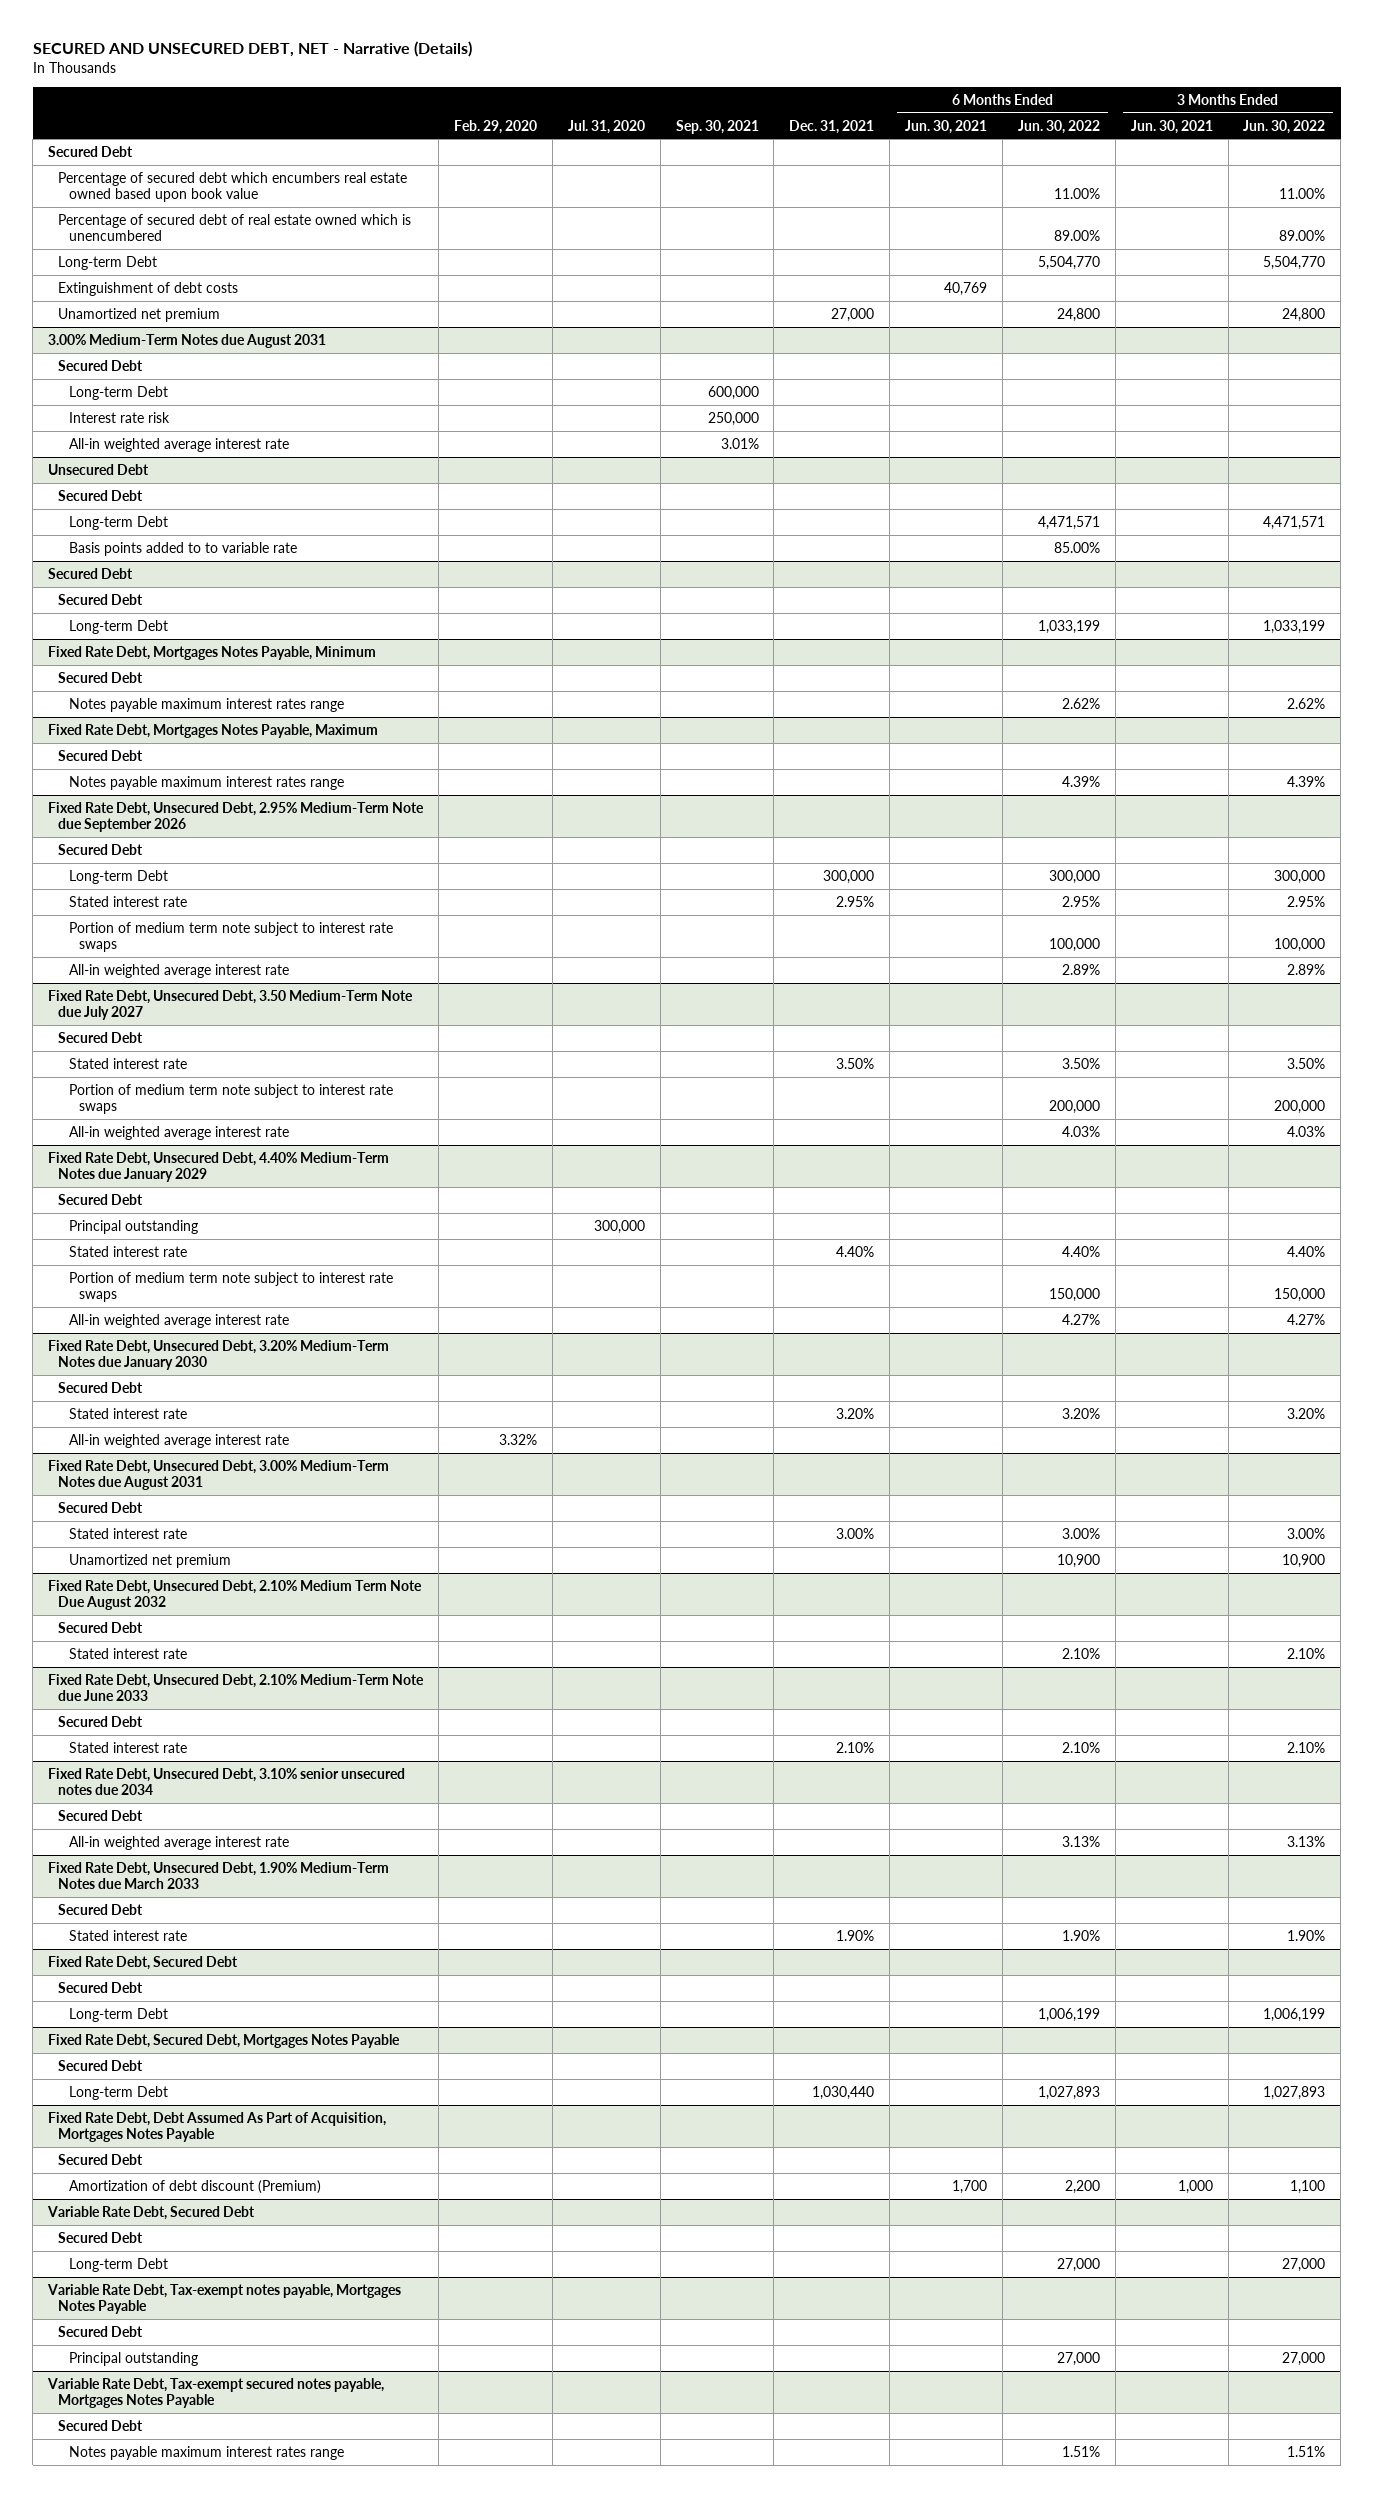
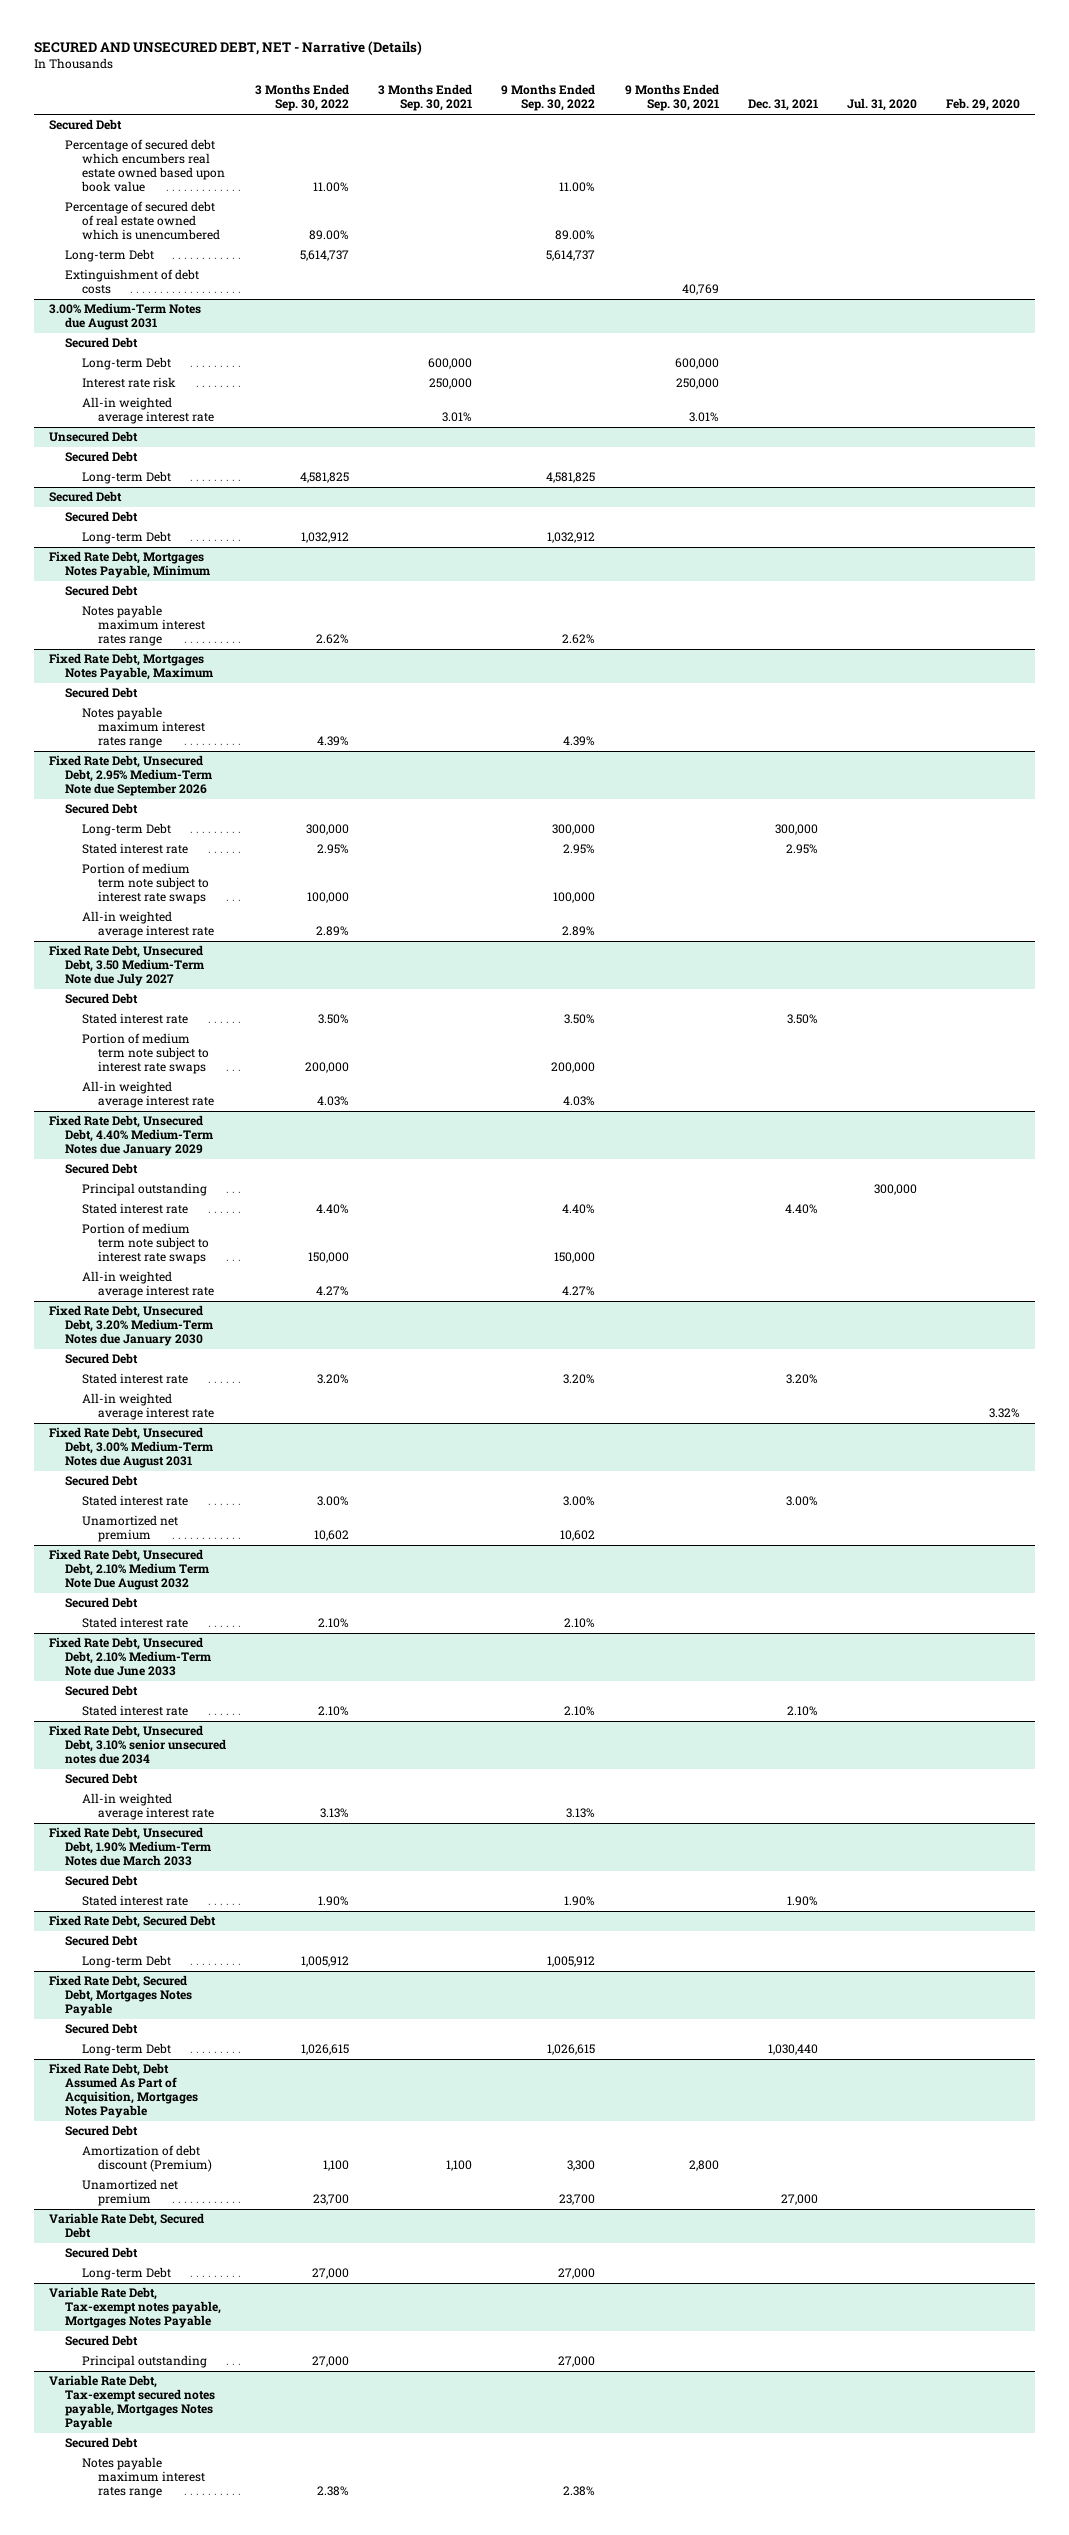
- | Feb. 29, 2020 | Jul. 31, 2020 | Sep. 30, 2021 | Dec. 31, 2021 | 6 Months Ended Jun. 30, 2021 | 6 Months Ended Jun. 30, 2022 | 3 Months Ended Jun. 30, 2021 | 3 Months Ended Jun. 30, 2022
+ | 3 Months Ended Sep. 30, 2022 | 3 Months Ended Sep. 30, 2021 | 9 Months Ended Sep. 30, 2022 | 9 Months Ended Sep. 30, 2021 | Dec. 31, 2021 | Jul. 31, 2020 | Feb. 29, 2020
- Unamortized net premium | | | | 27,000 | | 24,800 | | 24,800
@ Unsecured Debt
- Basis points added to to variable rate | | | | | | 85.00% | |
@ Fixed Rate Debt, Debt Assumed As Part of Acquisition, Mortgages Notes Payable
+ Unamortized net premium | 23,700 | | 23,700 | | 27,000 | |

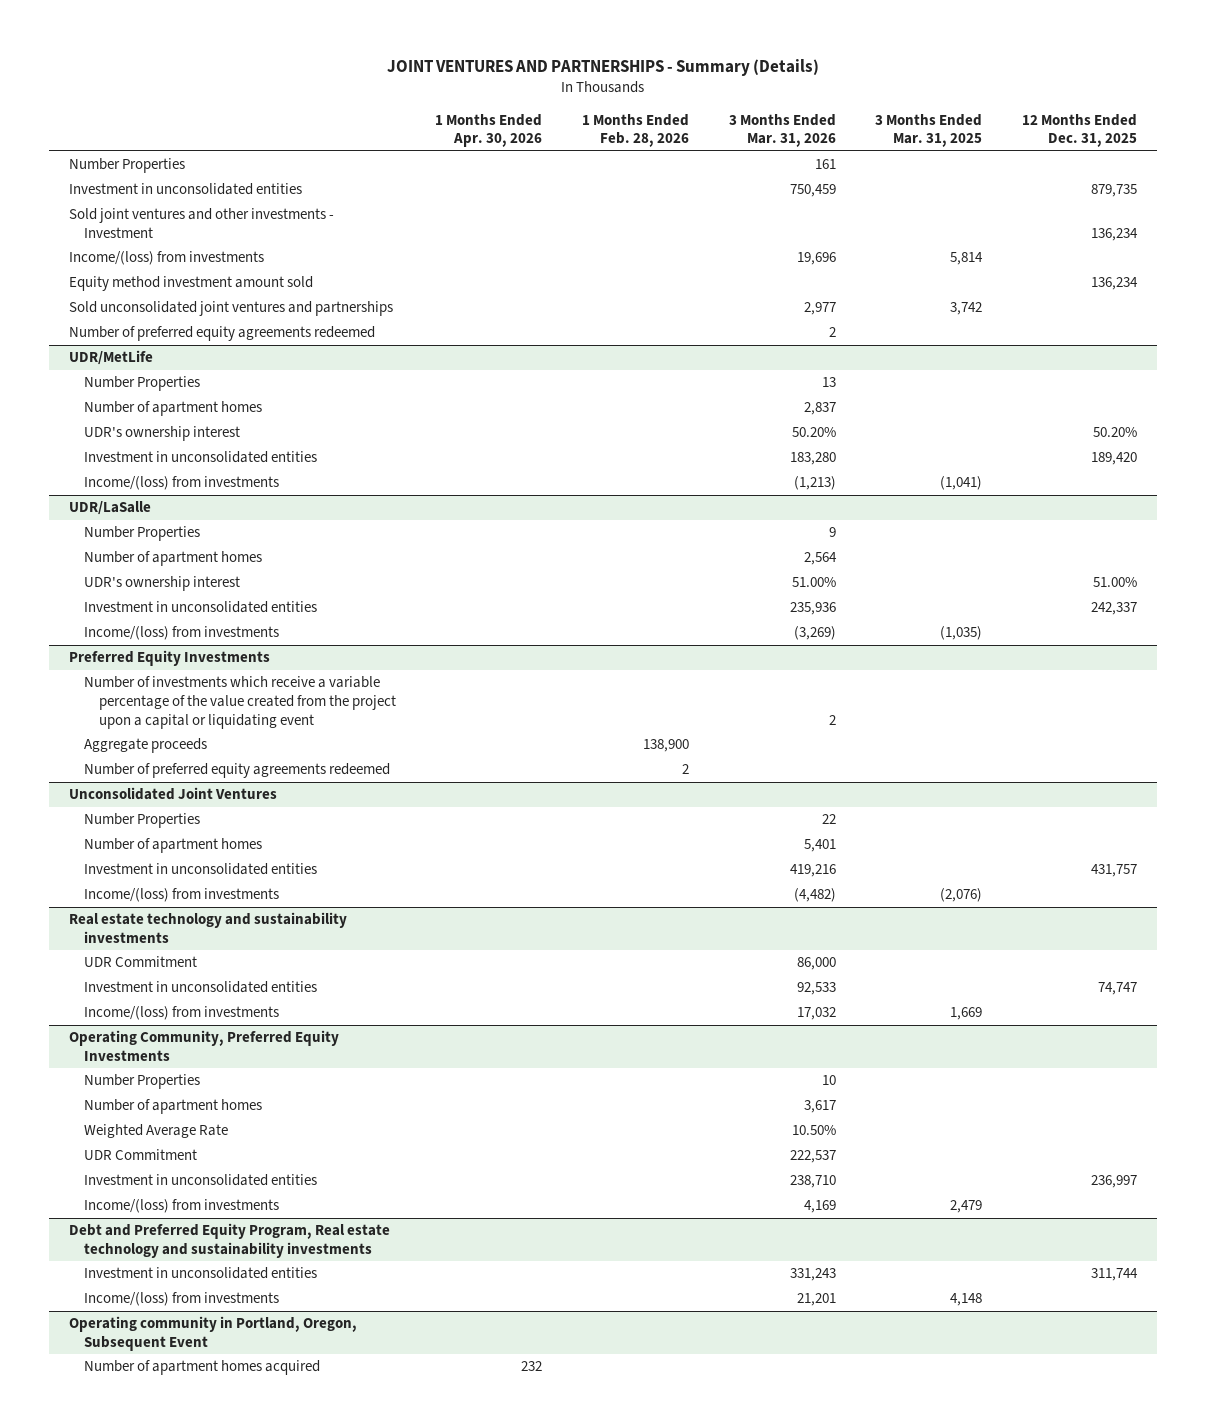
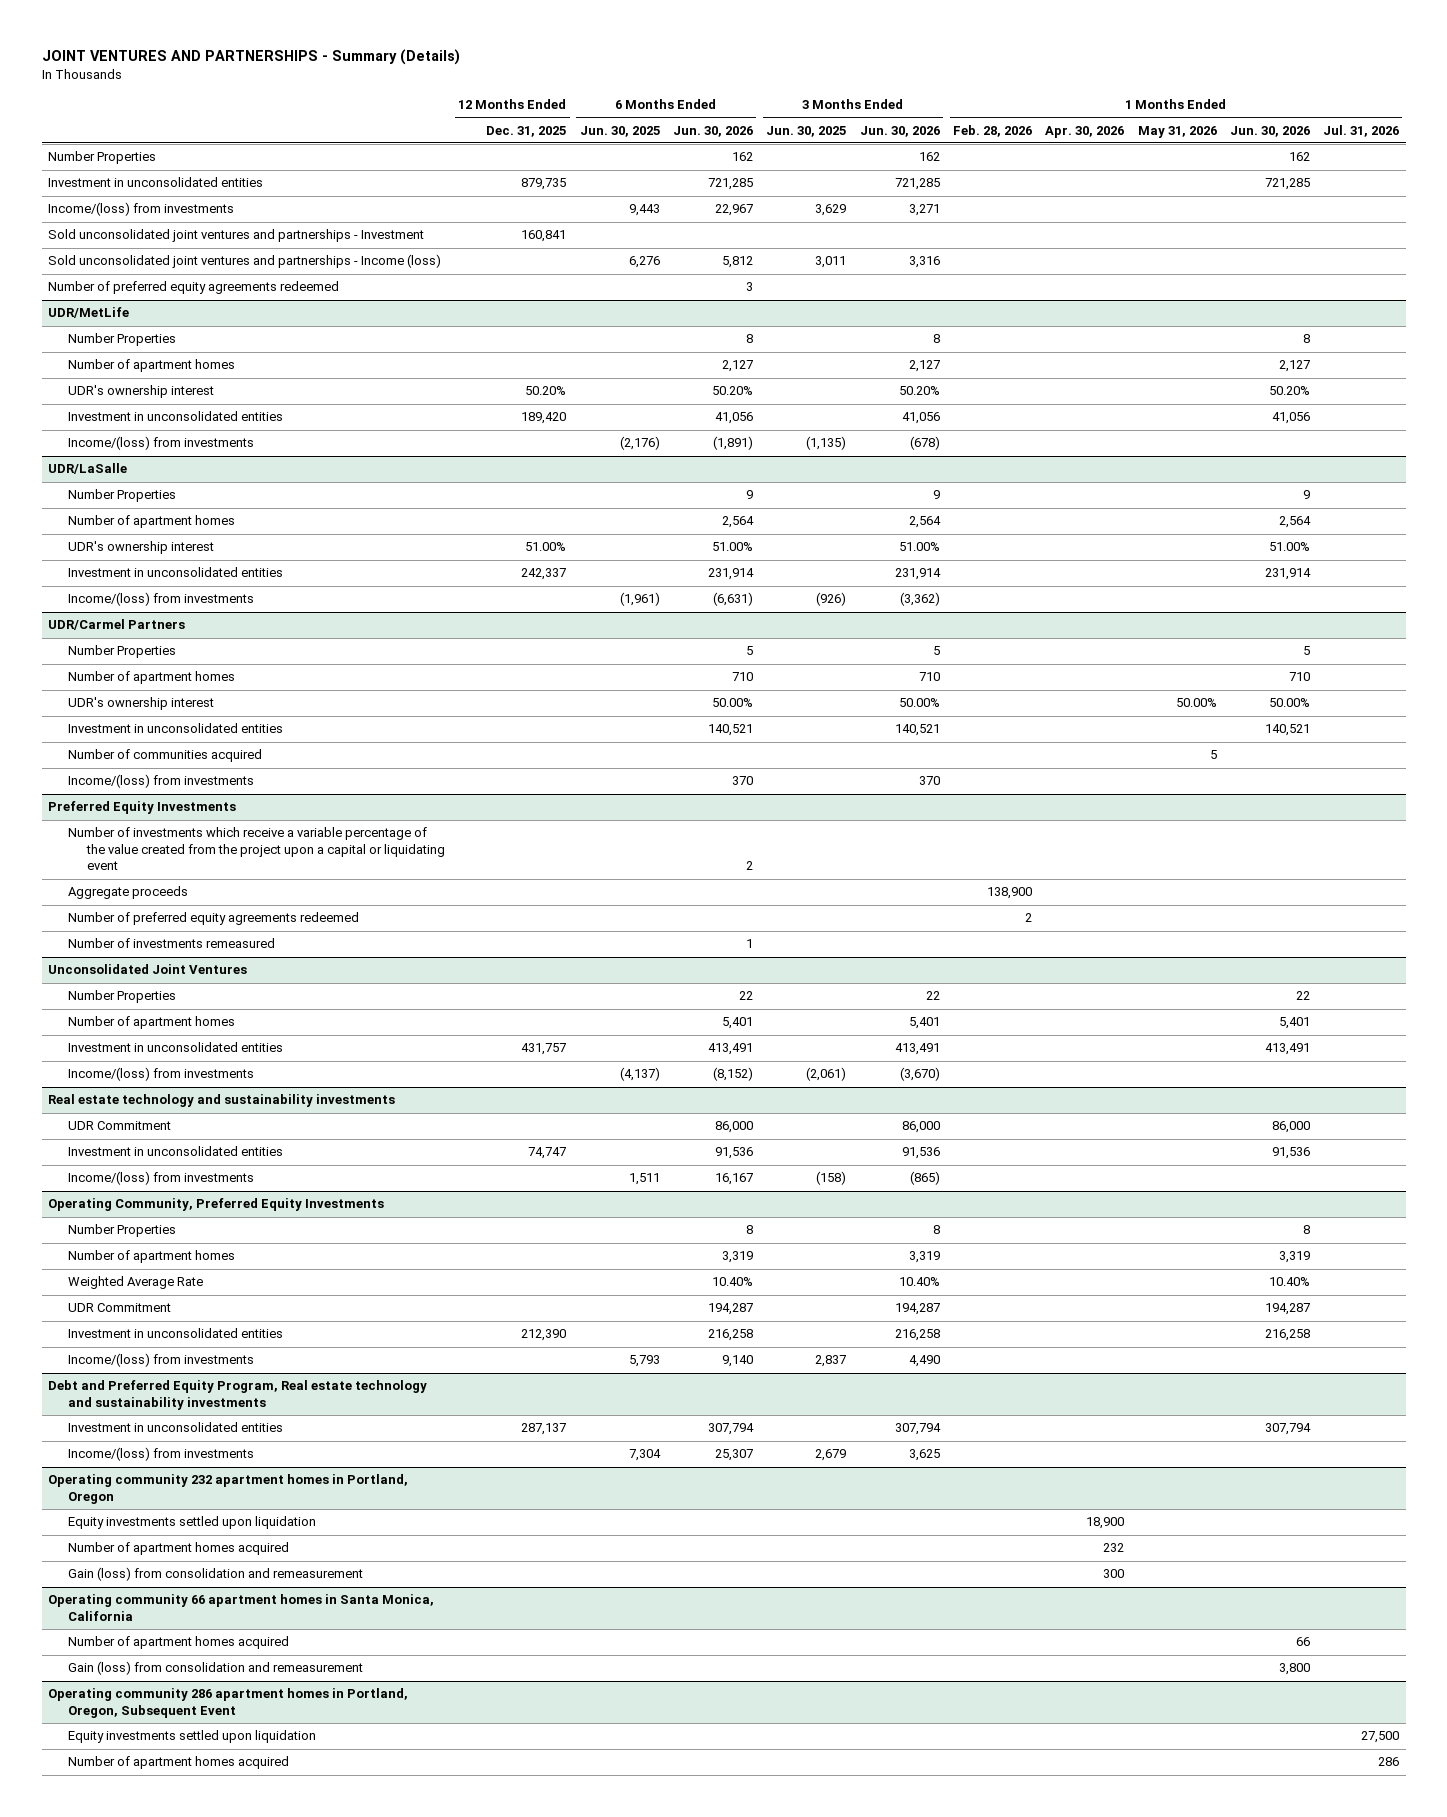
- | 1 Months Ended Apr. 30, 2026 | 1 Months Ended Feb. 28, 2026 | 3 Months Ended Mar. 31, 2026 | 3 Months Ended Mar. 31, 2025 | 12 Months Ended Dec. 31, 2025
+ | 12 Months Ended Dec. 31, 2025 | 6 Months Ended Jun. 30, 2025 | 6 Months Ended Jun. 30, 2026 | 3 Months Ended Jun. 30, 2025 | 3 Months Ended Jun. 30, 2026 | 1 Months Ended Feb. 28, 2026 | 1 Months Ended Apr. 30, 2026 | 1 Months Ended May 31, 2026 | 1 Months Ended Jun. 30, 2026 | 1 Months Ended Jul. 31, 2026
- Sold joint ventures and other investments - Investment | | | | | 136,234
- Equity method investment amount sold | | | | | 136,234
- Sold unconsolidated joint ventures and partnerships | | | 2,977 | 3,742 |
+ Sold unconsolidated joint ventures and partnerships - Investment | 160,841 | | | | | | | | |
+ Sold unconsolidated joint ventures and partnerships - Income (loss) | | 6,276 | 5,812 | 3,011 | 3,316 | | | | |
+ UDR/Carmel Partners
+ Number Properties | | | 5 | | 5 | | | | 5 |
+ Number of apartment homes | | | 710 | | 710 | | | | 710 |
+ UDR's ownership interest | | | 50.00% | | 50.00% | | | 50.00% | 50.00% |
+ Investment in unconsolidated entities | | | 140,521 | | 140,521 | | | | 140,521 |
+ Number of communities acquired | | | | | | | | 5 | |
+ Income/(loss) from investments | | | 370 | | 370 | | | | |
@ Preferred Equity Investments
+ Number of investments remeasured | | | 1 | | | | | | |
@ Operating Community, Preferred Equity Investments
- Investment in unconsolidated entities | | | 238,710 | | 236,997
+ Investment in unconsolidated entities | 212,390 | | 216,258 | | 216,258 | | | | 216,258 |
@ Debt and Preferred Equity Program, Real estate technology and sustainability investments
- Investment in unconsolidated entities | | | 331,243 | | 311,744
+ Investment in unconsolidated entities | 287,137 | | 307,794 | | 307,794 | | | | 307,794 |
- Operating community in Portland, Oregon, Subsequent Event
+ Operating community 232 apartment homes in Portland, Oregon
+ Equity investments settled upon liquidation | | | | | | | 18,900 | | |
+ Gain (loss) from consolidation and remeasurement | | | | | | | 300 | | |
+ Operating community 66 apartment homes in Santa Monica, California
+ Number of apartment homes acquired | | | | | | | | | 66 |
+ Gain (loss) from consolidation and remeasurement | | | | | | | | | 3,800 |
+ Operating community 286 apartment homes in Portland, Oregon, Subsequent Event
+ Equity investments settled upon liquidation | | | | | | | | | | 27,500
+ Number of apartment homes acquired | | | | | | | | | | 286

